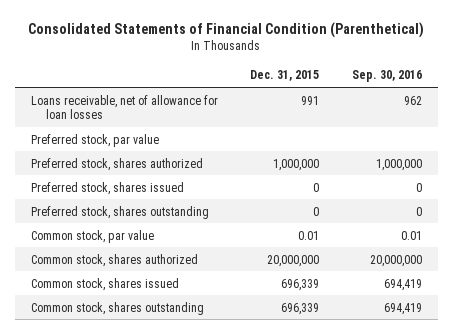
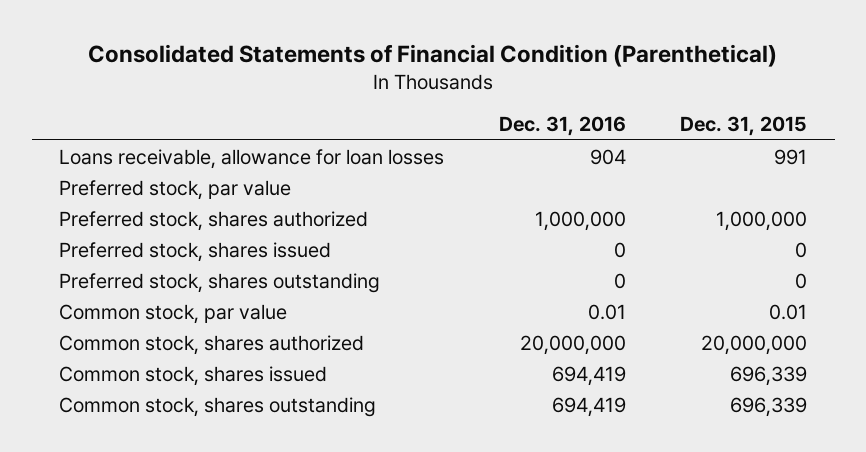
- | Dec. 31, 2015 | Sep. 30, 2016
+ | Dec. 31, 2016 | Dec. 31, 2015
- Loans receivable, net of allowance for loan losses | 991 | 962
+ Loans receivable, allowance for loan losses | 904 | 991

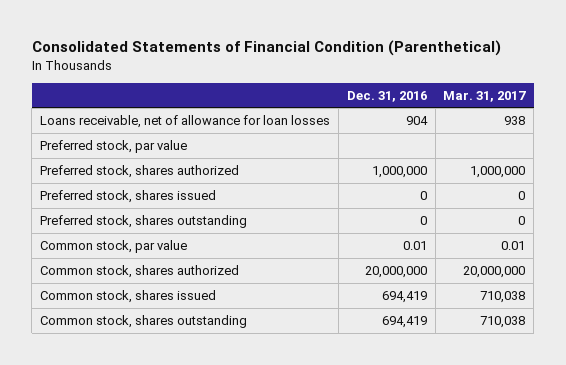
- | Dec. 31, 2016 | Dec. 31, 2015
+ | Dec. 31, 2016 | Mar. 31, 2017
- Loans receivable, allowance for loan losses | 904 | 991
+ Loans receivable, net of allowance for loan losses | 904 | 938

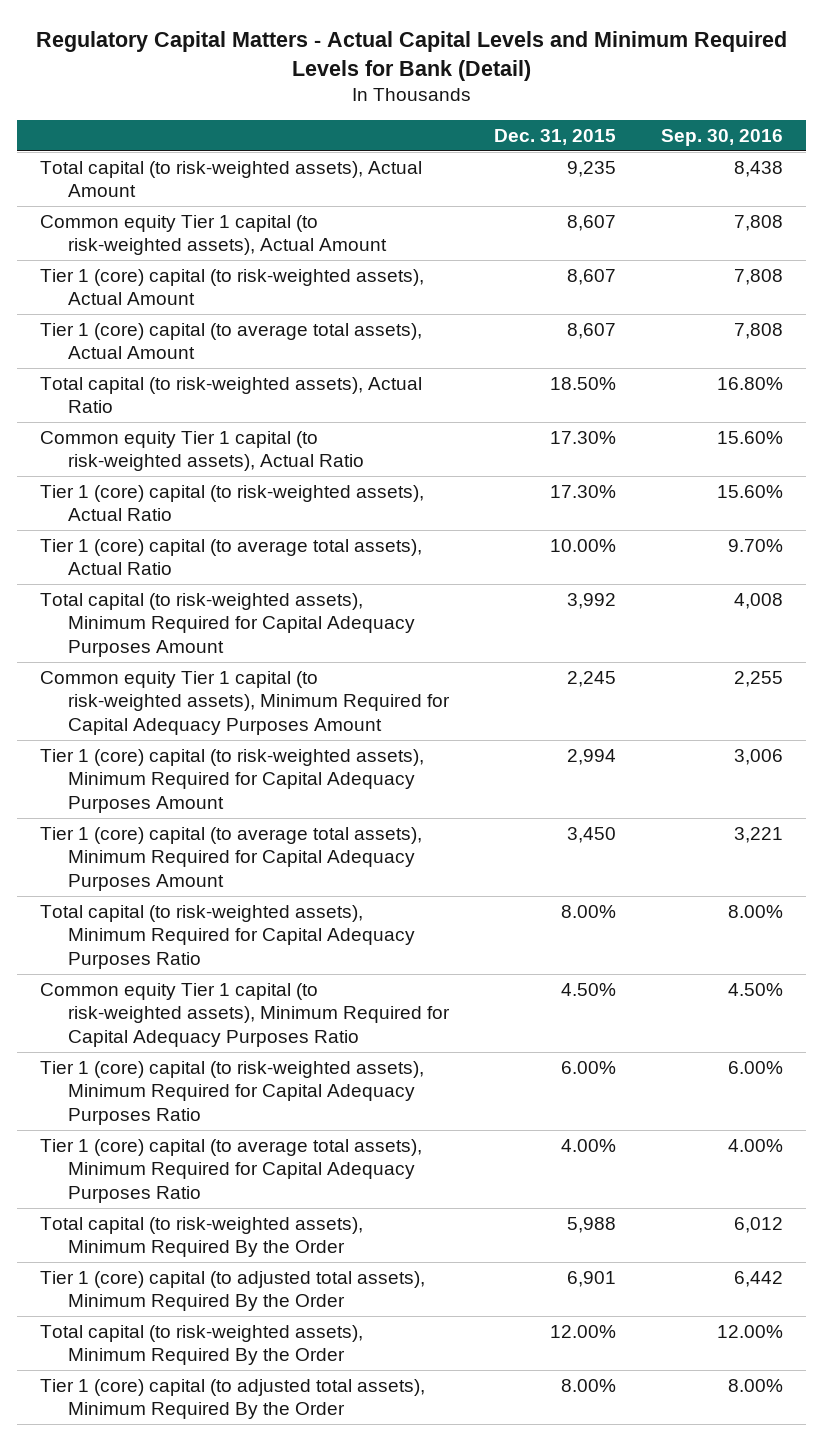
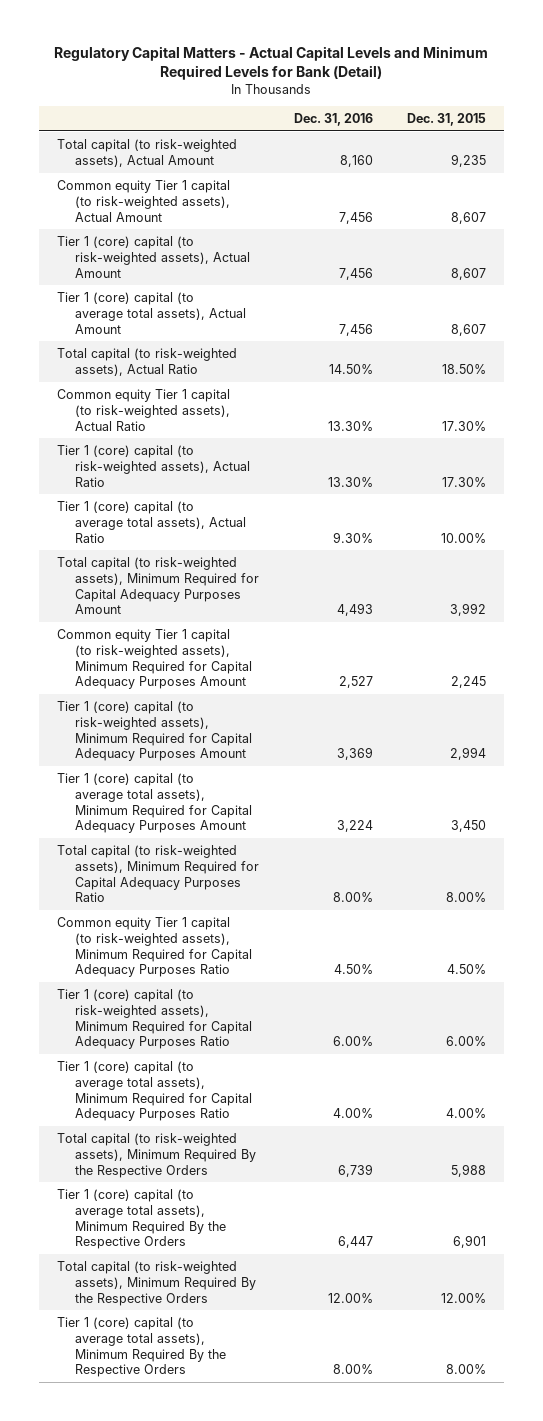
- | Dec. 31, 2015 | Sep. 30, 2016
+ | Dec. 31, 2016 | Dec. 31, 2015
- Total capital (to risk-weighted assets), Minimum Required By the Order | 5,988 | 6,012
- Tier 1 (core) capital (to adjusted total assets), Minimum Required By the Order | 6,901 | 6,442
- Total capital (to risk-weighted assets), Minimum Required By the Order | 12.00% | 12.00%
- Tier 1 (core) capital (to adjusted total assets), Minimum Required By the Order | 8.00% | 8.00%
+ Total capital (to risk-weighted assets), Minimum Required By the Respective Orders | 6,739 | 5,988
+ Tier 1 (core) capital (to average total assets), Minimum Required By the Respective Orders | 6,447 | 6,901
+ Total capital (to risk-weighted assets), Minimum Required By the Respective Orders | 12.00% | 12.00%
+ Tier 1 (core) capital (to average total assets), Minimum Required By the Respective Orders | 8.00% | 8.00%

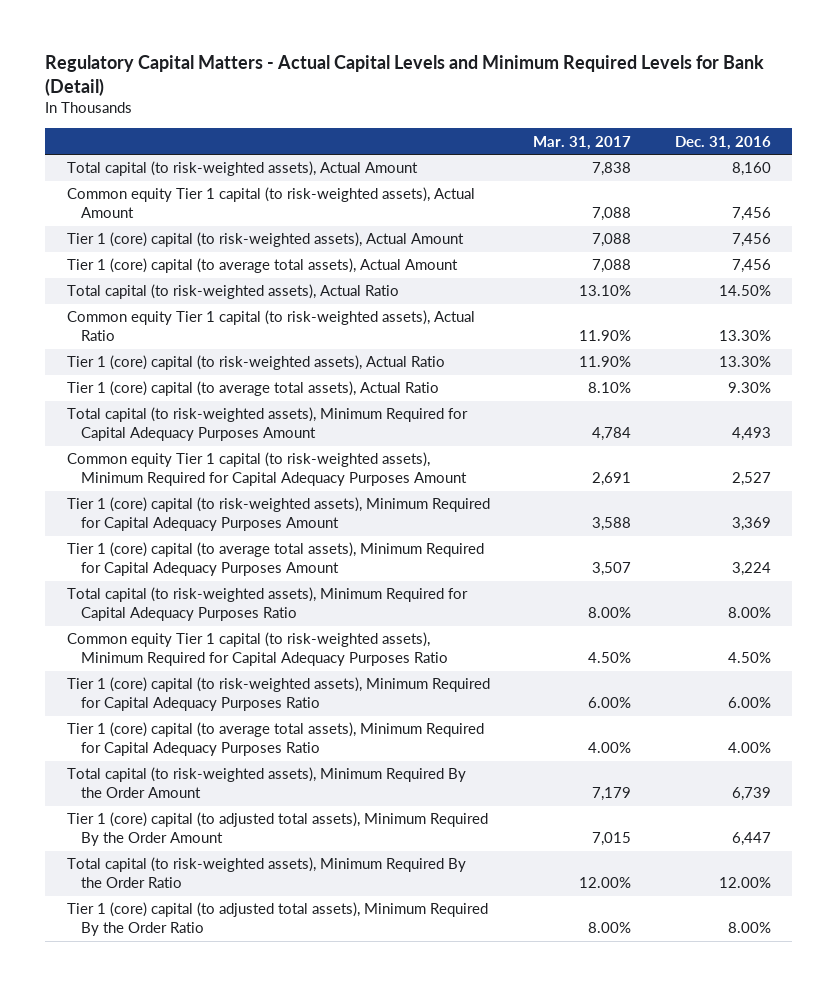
- | Dec. 31, 2016 | Dec. 31, 2015
+ | Mar. 31, 2017 | Dec. 31, 2016
- Total capital (to risk-weighted assets), Minimum Required By the Respective Orders | 6,739 | 5,988
- Tier 1 (core) capital (to average total assets), Minimum Required By the Respective Orders | 6,447 | 6,901
- Total capital (to risk-weighted assets), Minimum Required By the Respective Orders | 12.00% | 12.00%
- Tier 1 (core) capital (to average total assets), Minimum Required By the Respective Orders | 8.00% | 8.00%
+ Total capital (to risk-weighted assets), Minimum Required By the Order Amount | 7,179 | 6,739
+ Tier 1 (core) capital (to adjusted total assets), Minimum Required By the Order Amount | 7,015 | 6,447
+ Total capital (to risk-weighted assets), Minimum Required By the Order Ratio | 12.00% | 12.00%
+ Tier 1 (core) capital (to adjusted total assets), Minimum Required By the Order Ratio | 8.00% | 8.00%

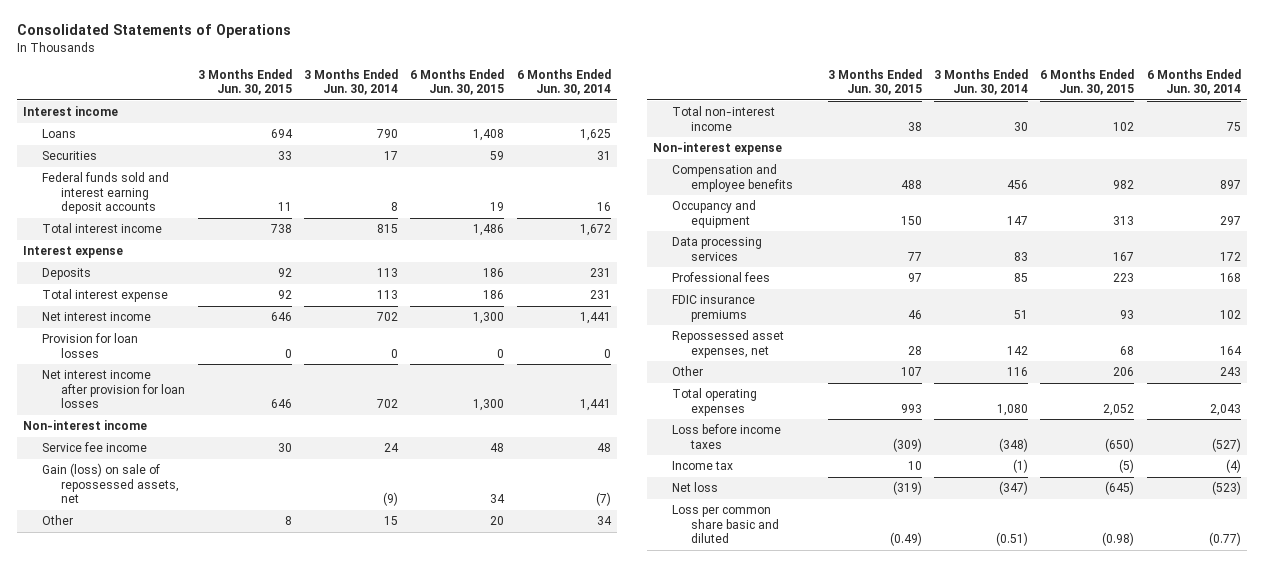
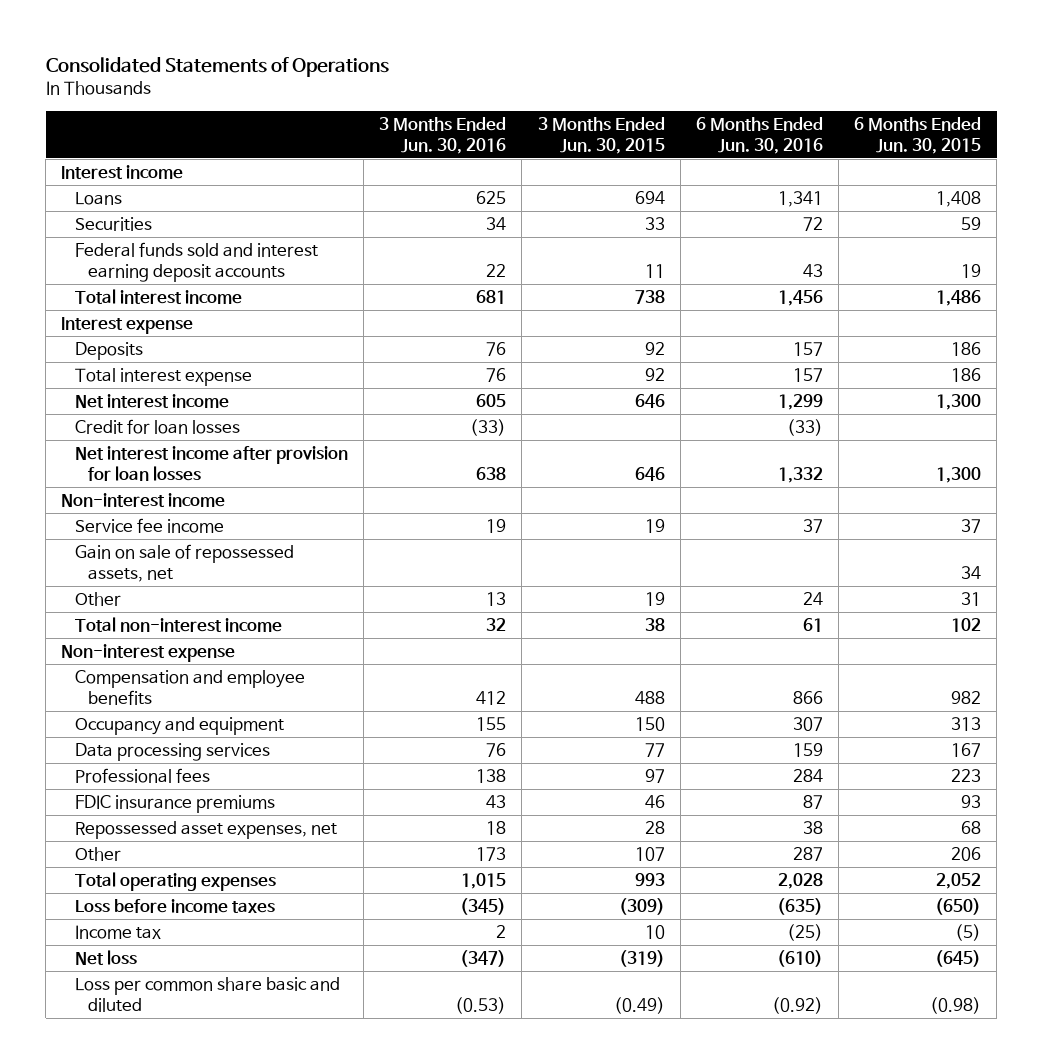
- | 3 Months Ended Jun. 30, 2015 | 3 Months Ended Jun. 30, 2014 | 6 Months Ended Jun. 30, 2015 | 6 Months Ended Jun. 30, 2014
+ | 3 Months Ended Jun. 30, 2016 | 3 Months Ended Jun. 30, 2015 | 6 Months Ended Jun. 30, 2016 | 6 Months Ended Jun. 30, 2015
- Provision for loan losses | 0 | 0 | 0 | 0
+ Credit for loan losses | (33) | | (33) |
- Service fee income | 30 | 24 | 48 | 48
- Gain (loss) on sale of repossessed assets, net | | (9) | 34 | (7)
- Other | 8 | 15 | 20 | 34
+ Service fee income | 19 | 19 | 37 | 37
+ Gain on sale of repossessed assets, net | | | | 34
+ Other | 13 | 19 | 24 | 31

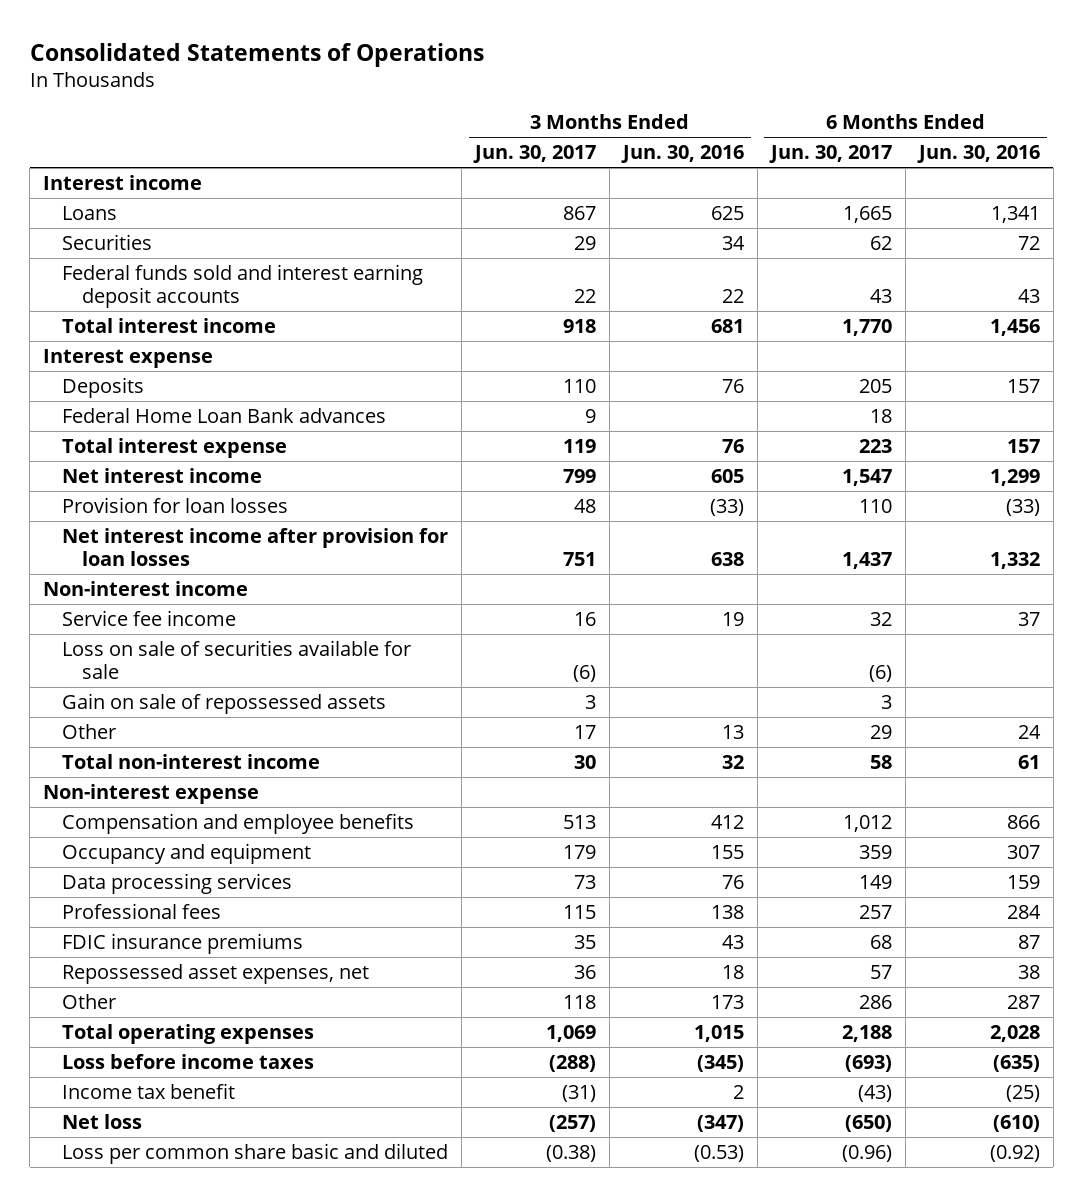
- | 3 Months Ended Jun. 30, 2016 | 3 Months Ended Jun. 30, 2015 | 6 Months Ended Jun. 30, 2016 | 6 Months Ended Jun. 30, 2015
+ | 3 Months Ended Jun. 30, 2017 | 3 Months Ended Jun. 30, 2016 | 6 Months Ended Jun. 30, 2017 | 6 Months Ended Jun. 30, 2016
+ Federal Home Loan Bank advances | 9 | | 18 |
- Credit for loan losses | (33) | | (33) |
+ Provision for loan losses | 48 | (33) | 110 | (33)
- Gain on sale of repossessed assets, net | | | | 34
+ Loss on sale of securities available for sale | (6) | | (6) |
+ Gain on sale of repossessed assets | 3 | | 3 |
- Income tax | 2 | 10 | (25) | (5)
+ Income tax benefit | (31) | 2 | (43) | (25)

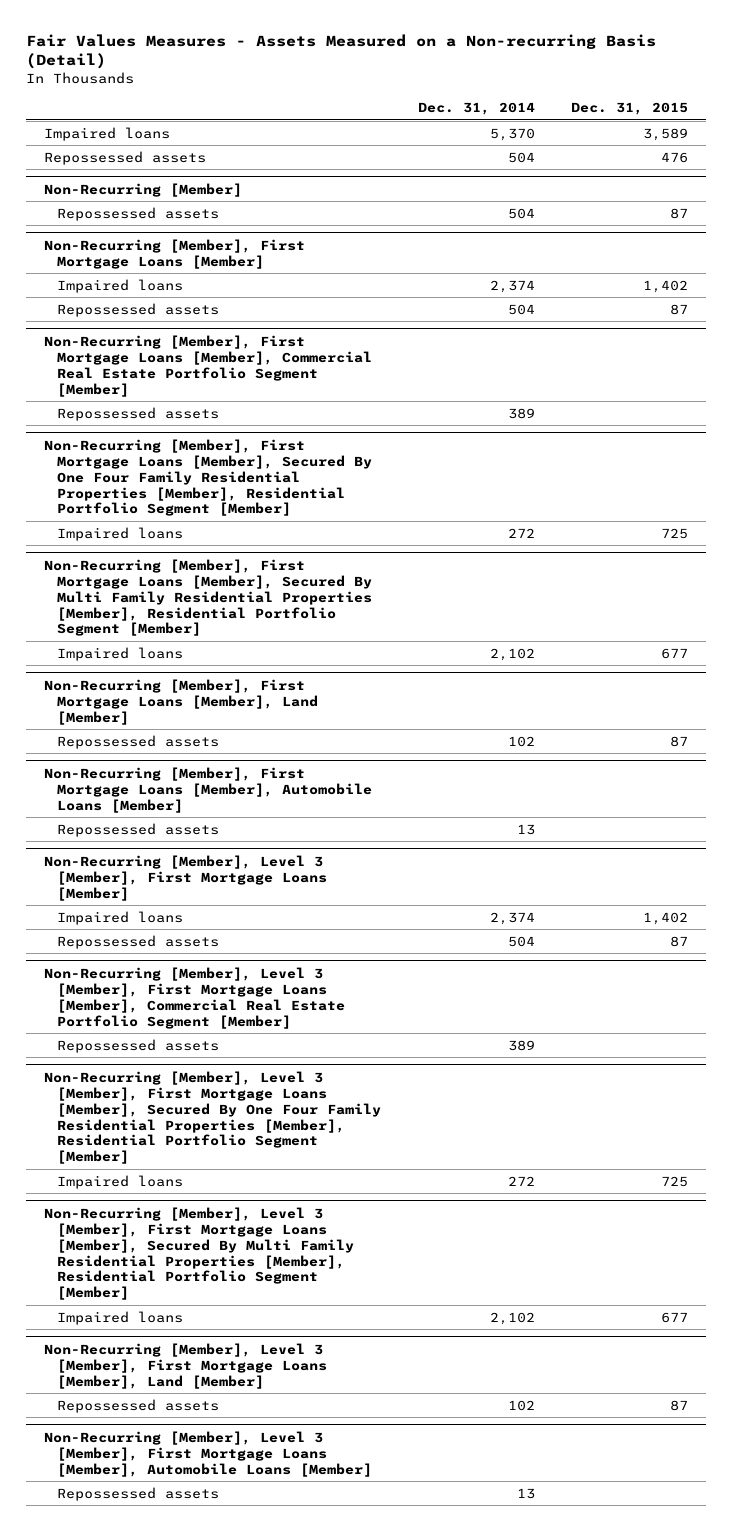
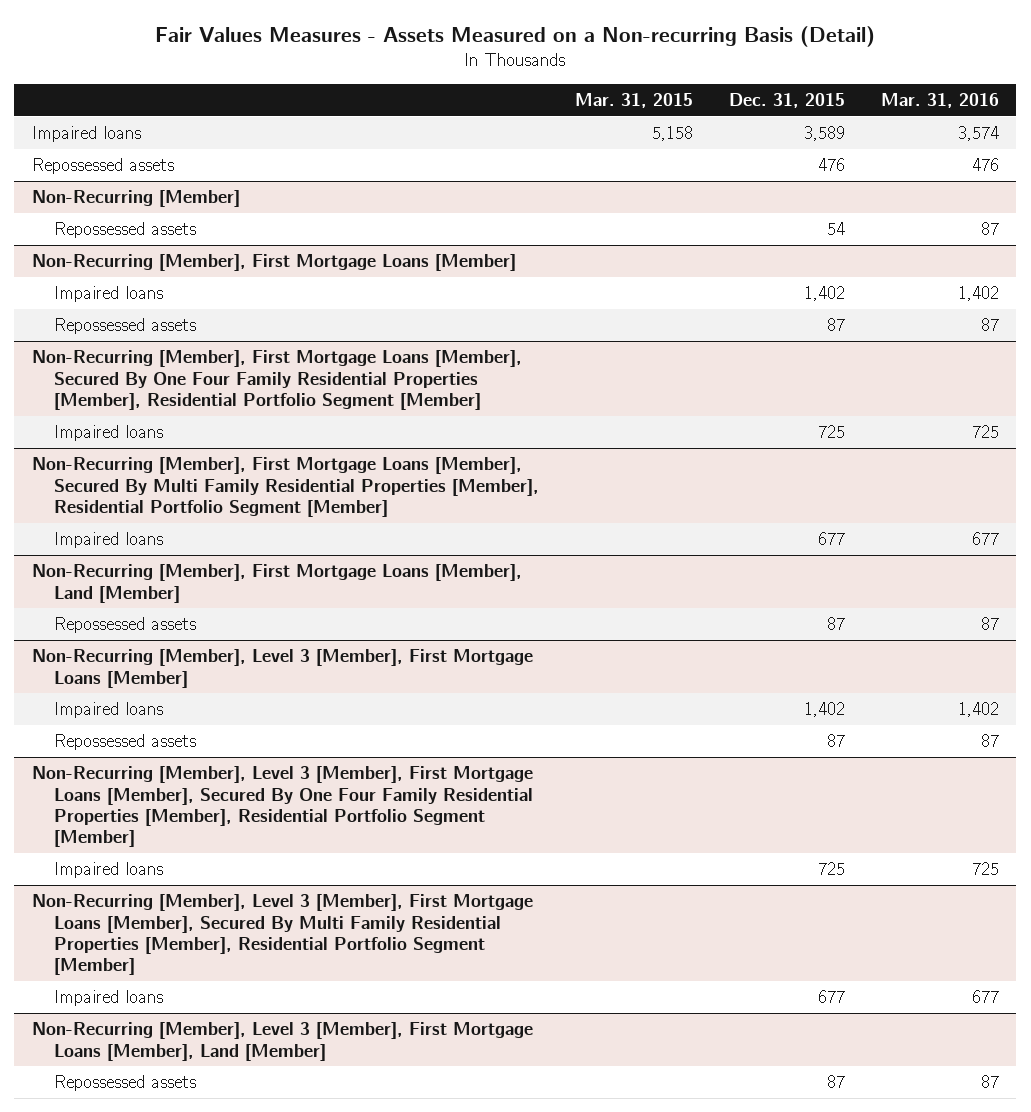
- | Dec. 31, 2014 | Dec. 31, 2015
+ | Mar. 31, 2015 | Dec. 31, 2015 | Mar. 31, 2016
@ Non-Recurring [Member]
- Repossessed assets | 504 | 87
+ Repossessed assets | | 54 | 87
- Non-Recurring [Member], First Mortgage Loans [Member], Commercial Real Estate Portfolio Segment [Member]
- Repossessed assets | 389 |
- Non-Recurring [Member], First Mortgage Loans [Member], Automobile Loans [Member]
- Repossessed assets | 13 |
- Non-Recurring [Member], Level 3 [Member], First Mortgage Loans [Member], Commercial Real Estate Portfolio Segment [Member]
- Repossessed assets | 389 |
- Non-Recurring [Member], Level 3 [Member], First Mortgage Loans [Member], Automobile Loans [Member]
- Repossessed assets | 13 |

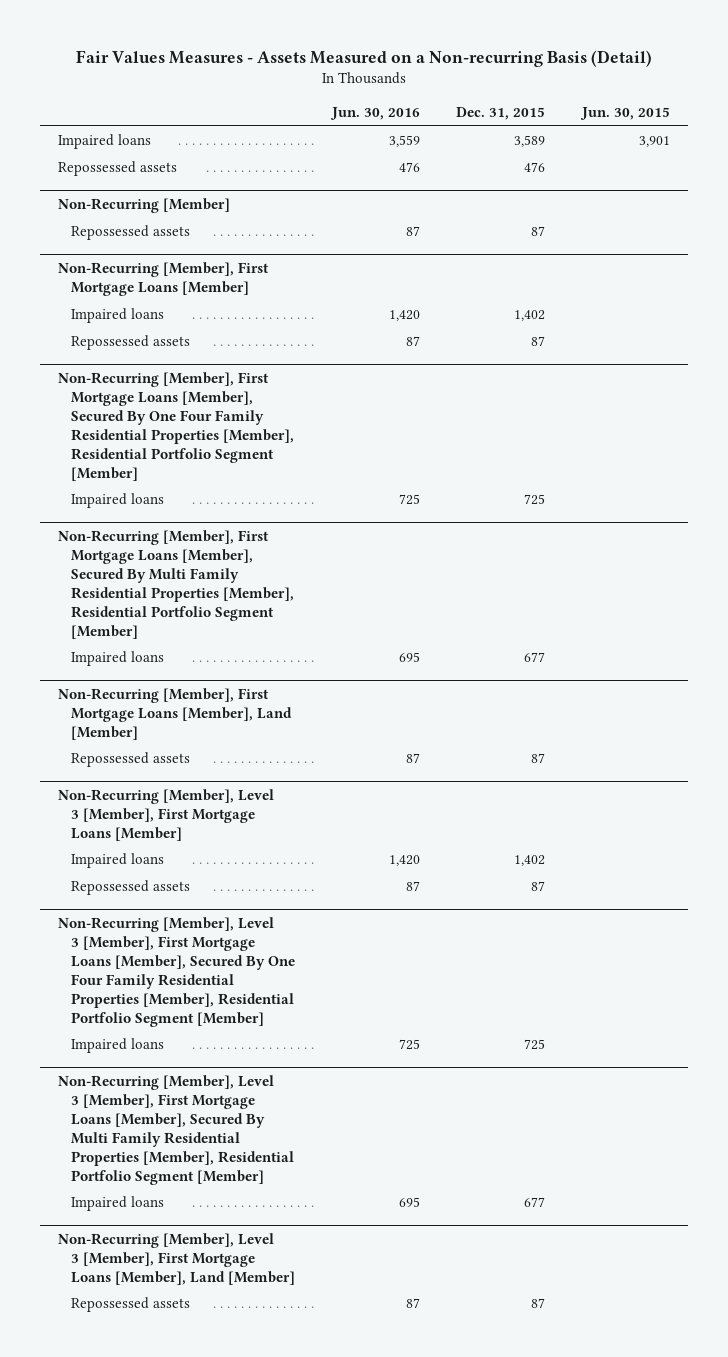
- | Mar. 31, 2015 | Dec. 31, 2015 | Mar. 31, 2016
+ | Jun. 30, 2016 | Dec. 31, 2015 | Jun. 30, 2015
@ Non-Recurring [Member]
- Repossessed assets | | 54 | 87
+ Repossessed assets | 87 | 87 |

